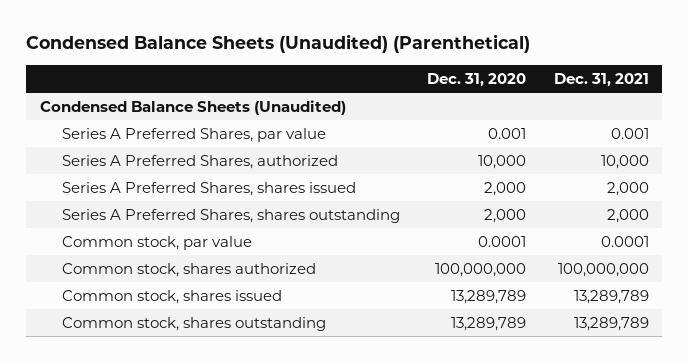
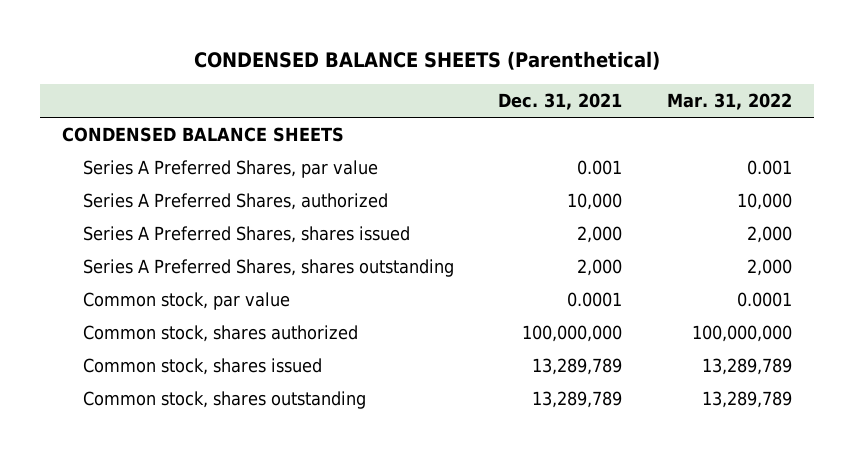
- Condensed Balance Sheets (Unaudited) (Parenthetical)
+ CONDENSED BALANCE SHEETS (Parenthetical)
- | Dec. 31, 2020 | Dec. 31, 2021
+ | Dec. 31, 2021 | Mar. 31, 2022
- Condensed Balance Sheets (Unaudited)
+ CONDENSED BALANCE SHEETS

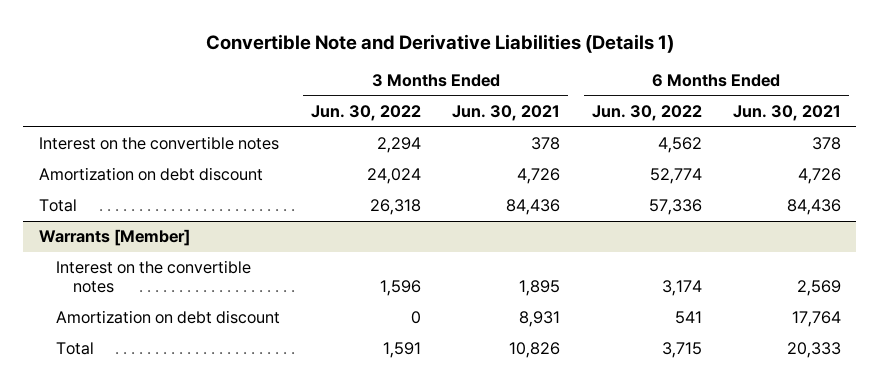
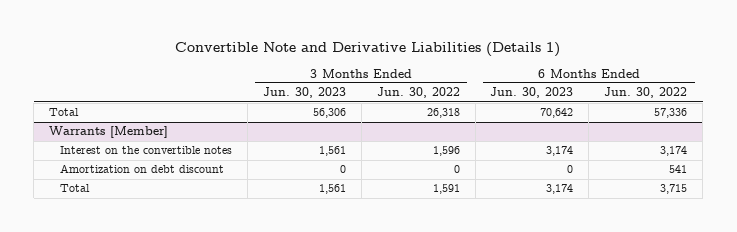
- | 3 Months Ended Jun. 30, 2022 | 3 Months Ended Jun. 30, 2021 | 6 Months Ended Jun. 30, 2022 | 6 Months Ended Jun. 30, 2021
+ | 3 Months Ended Jun. 30, 2023 | 3 Months Ended Jun. 30, 2022 | 6 Months Ended Jun. 30, 2023 | 6 Months Ended Jun. 30, 2022
- Interest on the convertible notes | 2,294 | 378 | 4,562 | 378
- Amortization on debt discount | 24,024 | 4,726 | 52,774 | 4,726

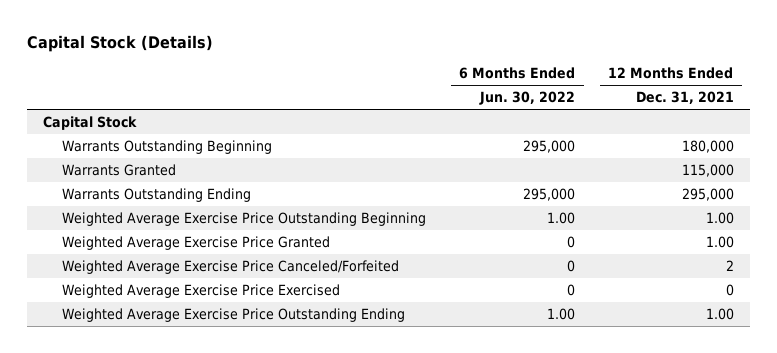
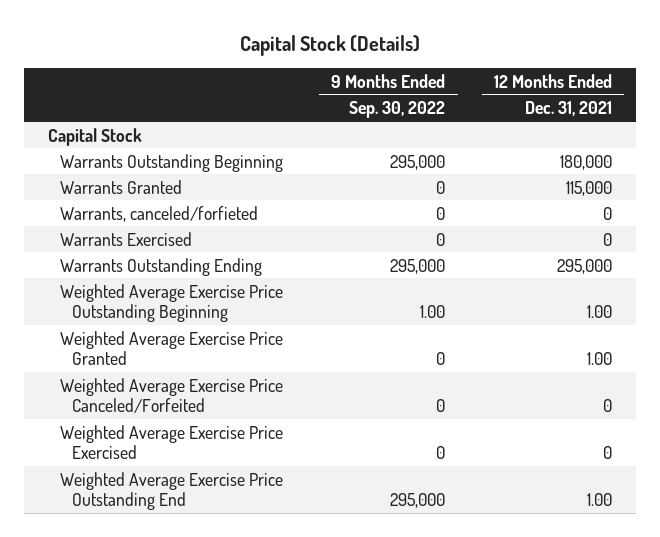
- | 6 Months Ended Jun. 30, 2022 | 12 Months Ended Dec. 31, 2021
+ | 9 Months Ended Sep. 30, 2022 | 12 Months Ended Dec. 31, 2021
+ Warrants, canceled/forfieted | 0 | 0
+ Warrants Exercised | 0 | 0
- Weighted Average Exercise Price Canceled/Forfeited | 0 | 2
+ Weighted Average Exercise Price Canceled/Forfeited | 0 | 0
- Weighted Average Exercise Price Outstanding Ending | 1.00 | 1.00
+ Weighted Average Exercise Price Outstanding End | 295,000 | 1.00

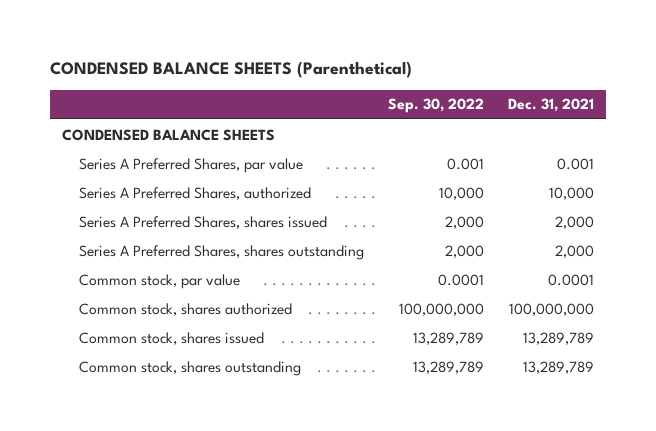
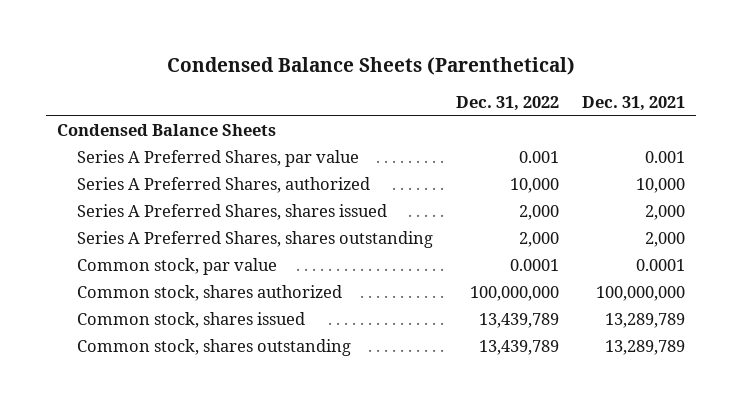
- CONDENSED BALANCE SHEETS (Parenthetical)
+ Condensed Balance Sheets (Parenthetical)
- | Sep. 30, 2022 | Dec. 31, 2021
+ | Dec. 31, 2022 | Dec. 31, 2021
- CONDENSED BALANCE SHEETS
+ Condensed Balance Sheets

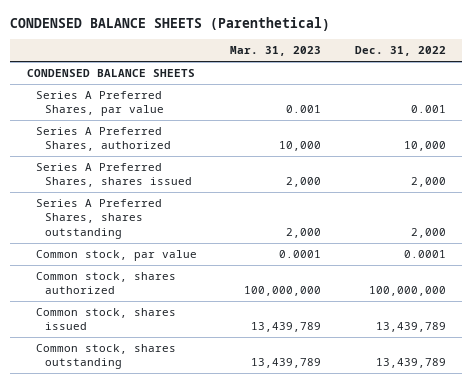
- Condensed Balance Sheets (Parenthetical)
+ CONDENSED BALANCE SHEETS (Parenthetical)
- | Dec. 31, 2022 | Dec. 31, 2021
+ | Mar. 31, 2023 | Dec. 31, 2022
- Condensed Balance Sheets
+ CONDENSED BALANCE SHEETS

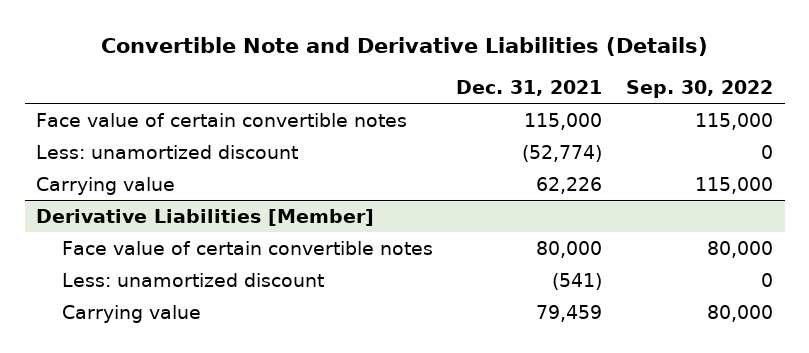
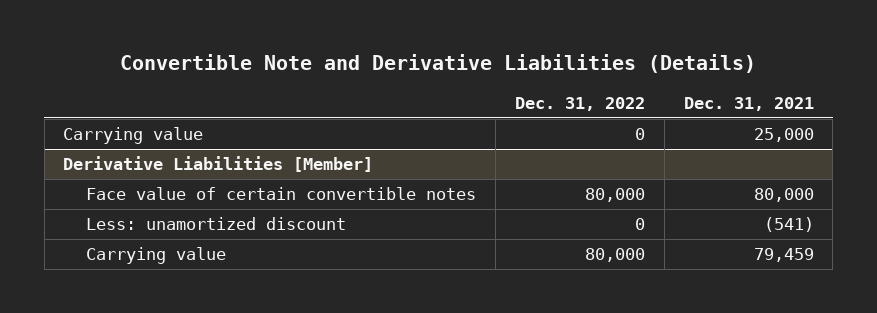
- | Dec. 31, 2021 | Sep. 30, 2022
+ | Dec. 31, 2022 | Dec. 31, 2021
- Face value of certain convertible notes | 115,000 | 115,000
- Less: unamortized discount | (52,774) | 0
- Carrying value | 62,226 | 115,000
+ Carrying value | 0 | 25,000

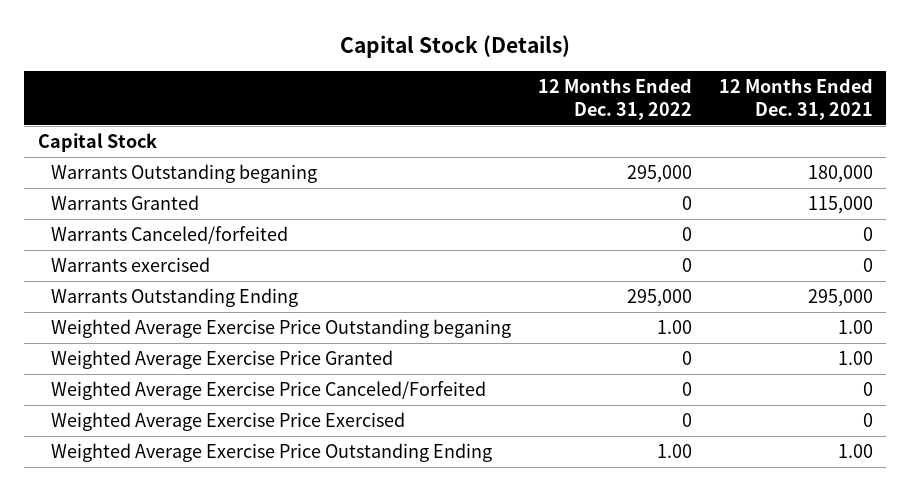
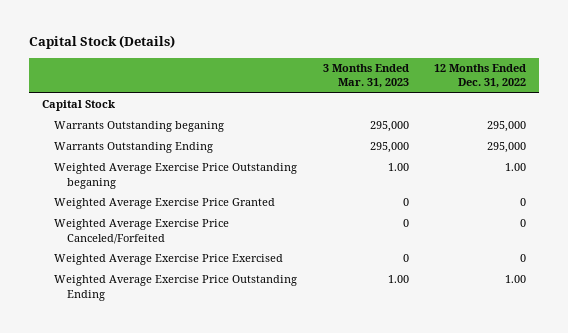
- | 12 Months Ended Dec. 31, 2022 | 12 Months Ended Dec. 31, 2021
+ | 3 Months Ended Mar. 31, 2023 | 12 Months Ended Dec. 31, 2022
- Warrants Granted | 0 | 115,000
- Warrants Canceled/forfeited | 0 | 0
- Warrants exercised | 0 | 0

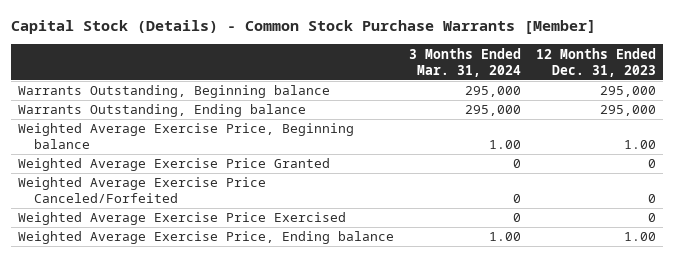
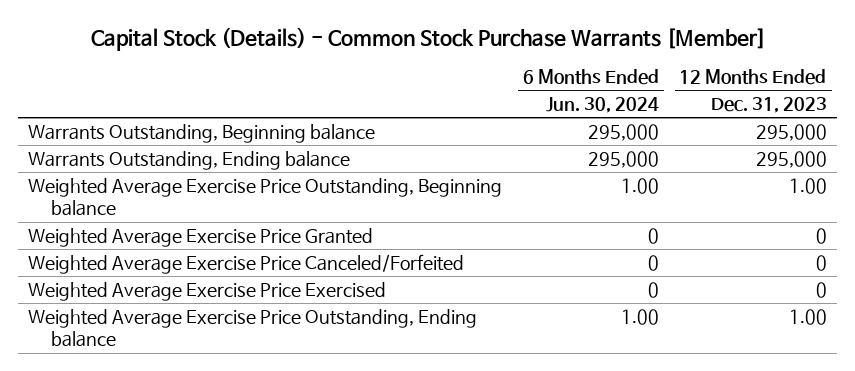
- | 3 Months Ended Mar. 31, 2024 | 12 Months Ended Dec. 31, 2023
+ | 6 Months Ended Jun. 30, 2024 | 12 Months Ended Dec. 31, 2023
- Weighted Average Exercise Price, Beginning balance | 1.00 | 1.00
+ Weighted Average Exercise Price Outstanding, Beginning balance | 1.00 | 1.00
- Weighted Average Exercise Price, Ending balance | 1.00 | 1.00
+ Weighted Average Exercise Price Outstanding, Ending balance | 1.00 | 1.00

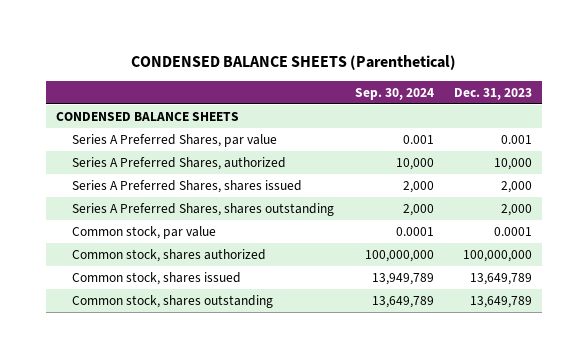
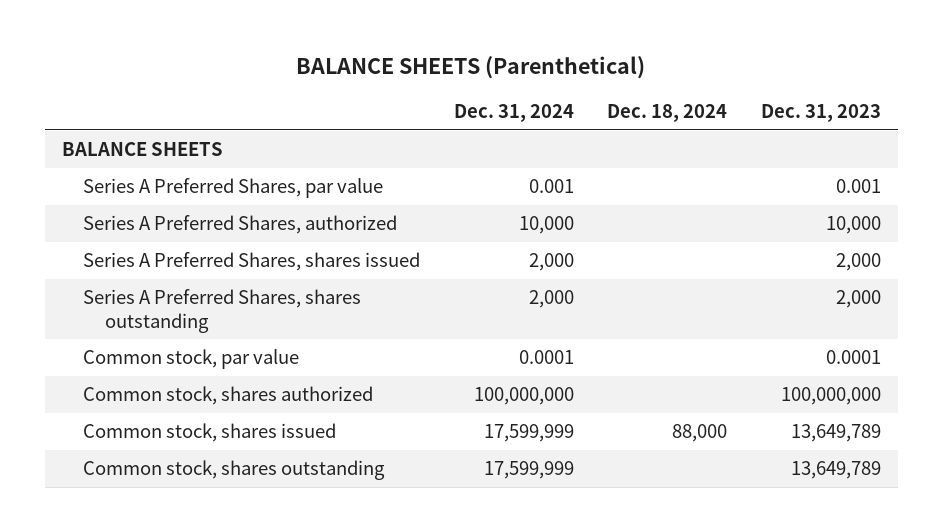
- CONDENSED BALANCE SHEETS (Parenthetical)
+ BALANCE SHEETS (Parenthetical)
- | Sep. 30, 2024 | Dec. 31, 2023
+ | Dec. 31, 2024 | Dec. 18, 2024 | Dec. 31, 2023
- CONDENSED BALANCE SHEETS
+ BALANCE SHEETS

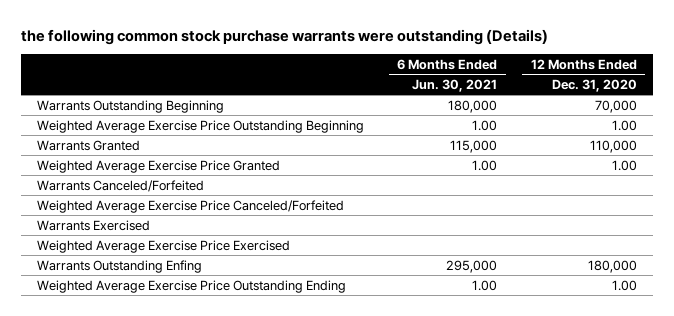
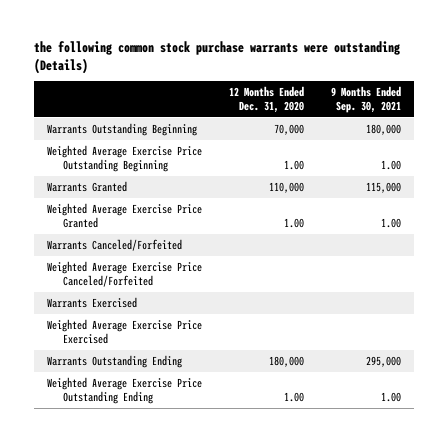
- | 6 Months Ended Jun. 30, 2021 | 12 Months Ended Dec. 31, 2020
+ | 12 Months Ended Dec. 31, 2020 | 9 Months Ended Sep. 30, 2021
- Warrants Outstanding Enfing | 295,000 | 180,000
+ Warrants Outstanding Ending | 180,000 | 295,000

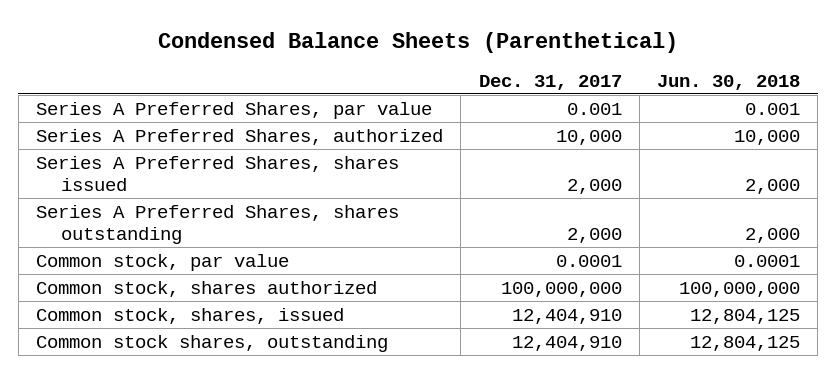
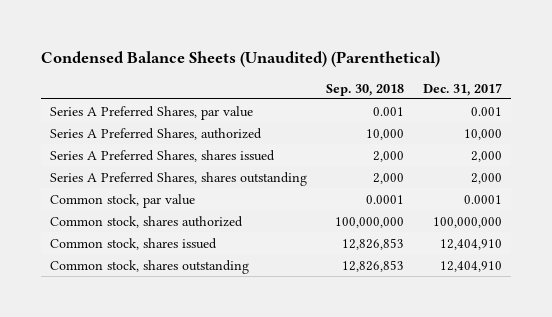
- Condensed Balance Sheets (Parenthetical)
+ Condensed Balance Sheets (Unaudited) (Parenthetical)
- | Dec. 31, 2017 | Jun. 30, 2018
+ | Sep. 30, 2018 | Dec. 31, 2017
- Common stock, shares, issued | 12,404,910 | 12,804,125
- Common stock shares, outstanding | 12,404,910 | 12,804,125
+ Common stock, shares issued | 12,826,853 | 12,404,910
+ Common stock, shares outstanding | 12,826,853 | 12,404,910

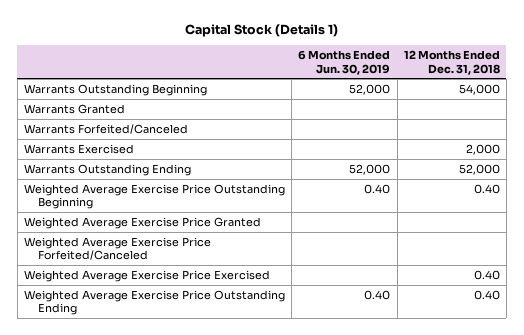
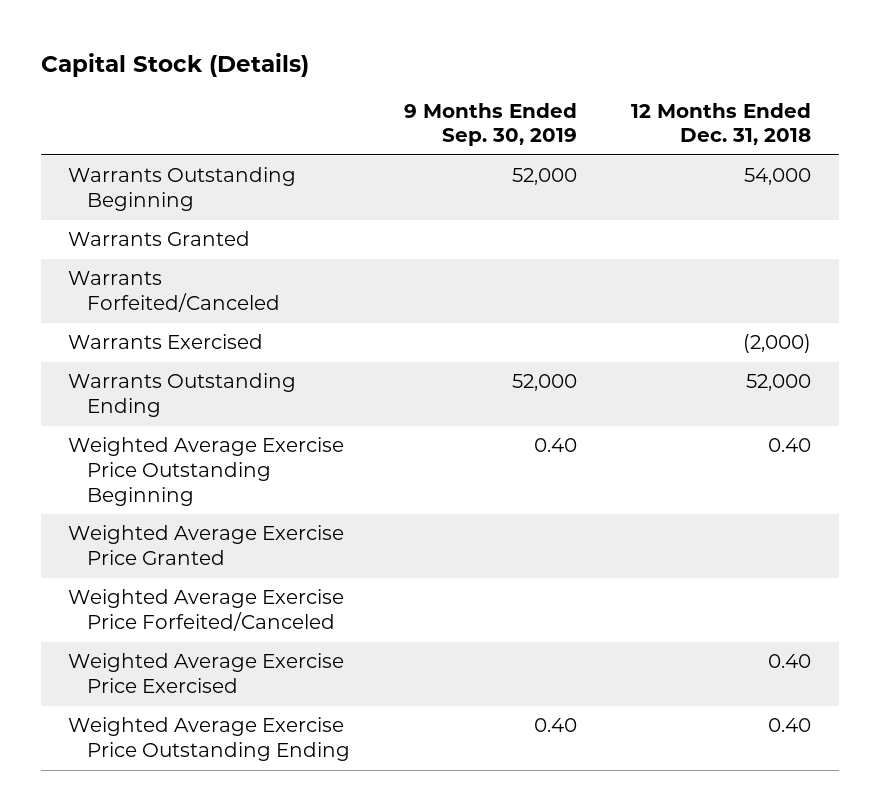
- Capital Stock (Details 1)
+ Capital Stock (Details)
- | 6 Months Ended Jun. 30, 2019 | 12 Months Ended Dec. 31, 2018
+ | 9 Months Ended Sep. 30, 2019 | 12 Months Ended Dec. 31, 2018
- Warrants Exercised | | 2,000
+ Warrants Exercised | | (2,000)

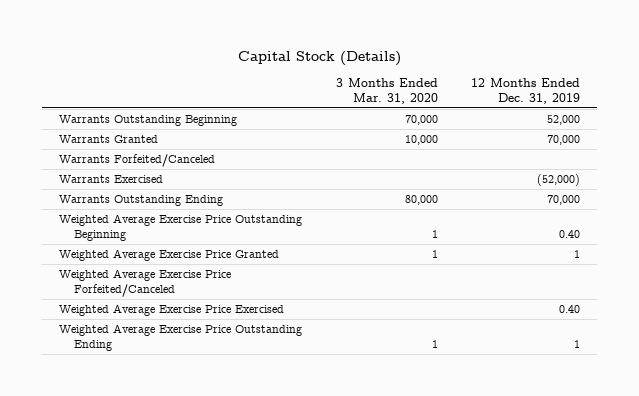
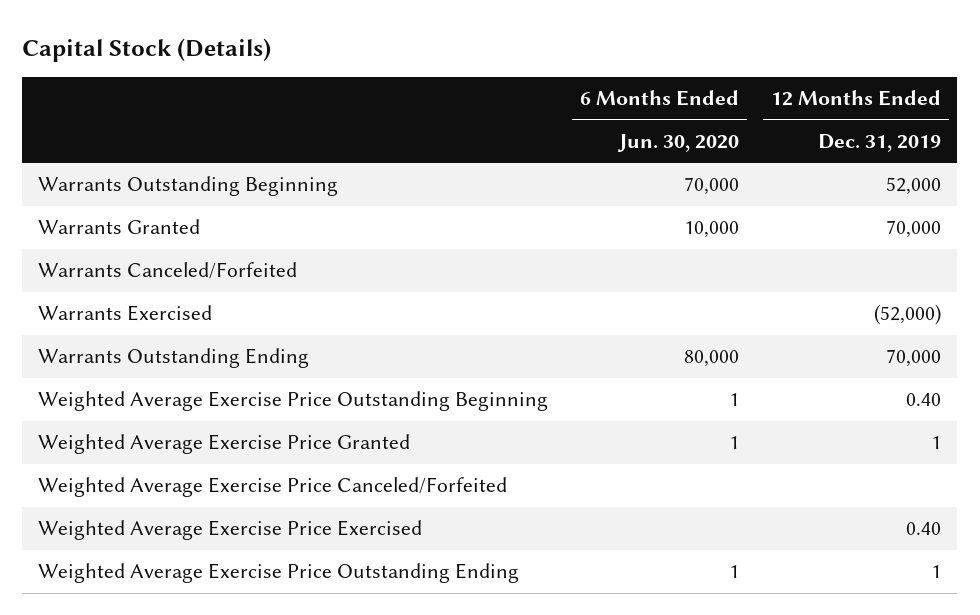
- | 3 Months Ended Mar. 31, 2020 | 12 Months Ended Dec. 31, 2019
+ | 6 Months Ended Jun. 30, 2020 | 12 Months Ended Dec. 31, 2019
- Warrants Forfeited/Canceled
+ Warrants Canceled/Forfeited
- Weighted Average Exercise Price Forfeited/Canceled
+ Weighted Average Exercise Price Canceled/Forfeited

